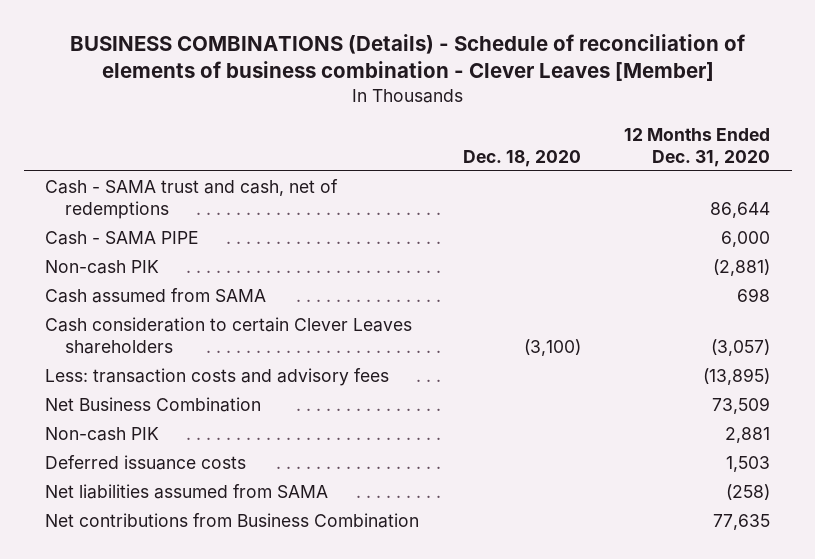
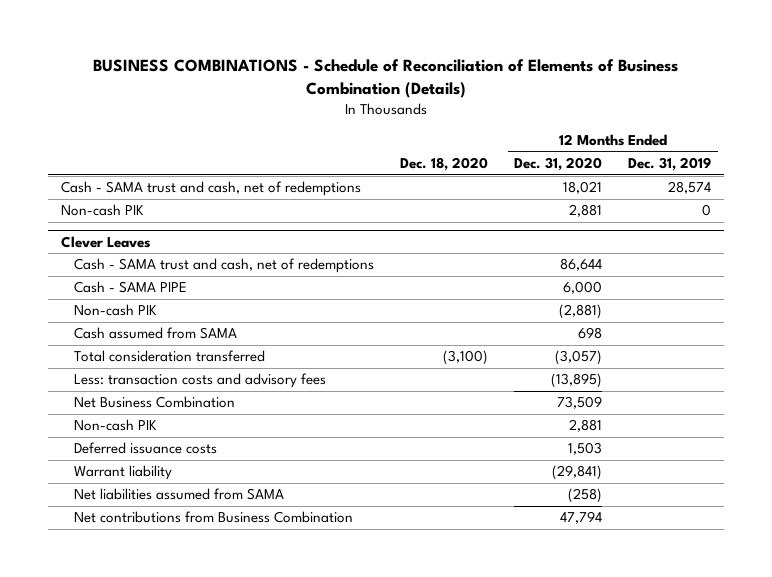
- BUSINESS COMBINATIONS (Details) - Schedule of reconciliation of elements of business combination - Clever Leaves [Member]
+ BUSINESS COMBINATIONS - Schedule of Reconciliation of Elements of Business Combination (Details)
- | Dec. 18, 2020 | 12 Months Ended Dec. 31, 2020
+ | Dec. 18, 2020 | 12 Months Ended Dec. 31, 2020 | 12 Months Ended Dec. 31, 2019
+ Cash - SAMA trust and cash, net of redemptions | | 18,021 | 28,574
+ Non-cash PIK | | 2,881 | 0
+ Clever Leaves
- Cash consideration to certain Clever Leaves shareholders | (3,100) | (3,057)
+ Total consideration transferred | (3,100) | (3,057) |
+ Warrant liability | | (29,841) |
- Net contributions from Business Combination | | 77,635
+ Net contributions from Business Combination | | 47,794 |

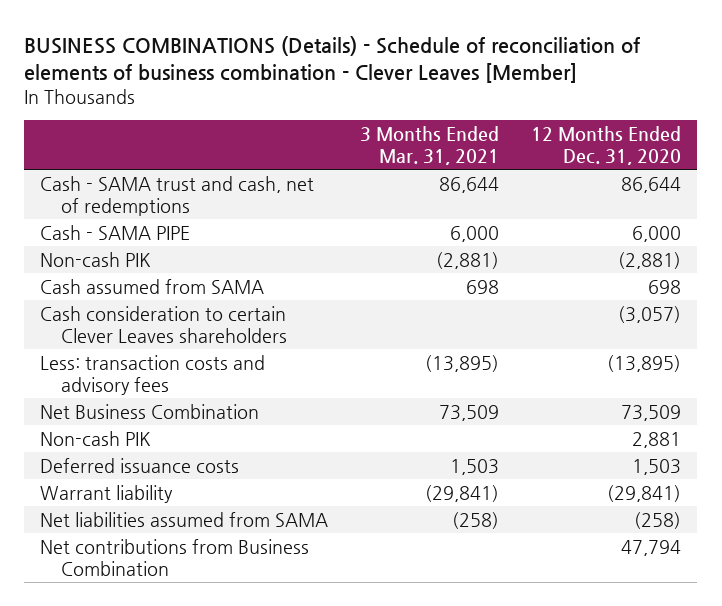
- BUSINESS COMBINATIONS - Schedule of Reconciliation of Elements of Business Combination (Details)
+ BUSINESS COMBINATIONS (Details) - Schedule of reconciliation of elements of business combination - Clever Leaves [Member]
- | Dec. 18, 2020 | 12 Months Ended Dec. 31, 2020 | 12 Months Ended Dec. 31, 2019
+ | 3 Months Ended Mar. 31, 2021 | 12 Months Ended Dec. 31, 2020
- Cash - SAMA trust and cash, net of redemptions | | 18,021 | 28,574
- Non-cash PIK | | 2,881 | 0
- Clever Leaves
- Total consideration transferred | (3,100) | (3,057) |
+ Cash consideration to certain Clever Leaves shareholders | | (3,057)

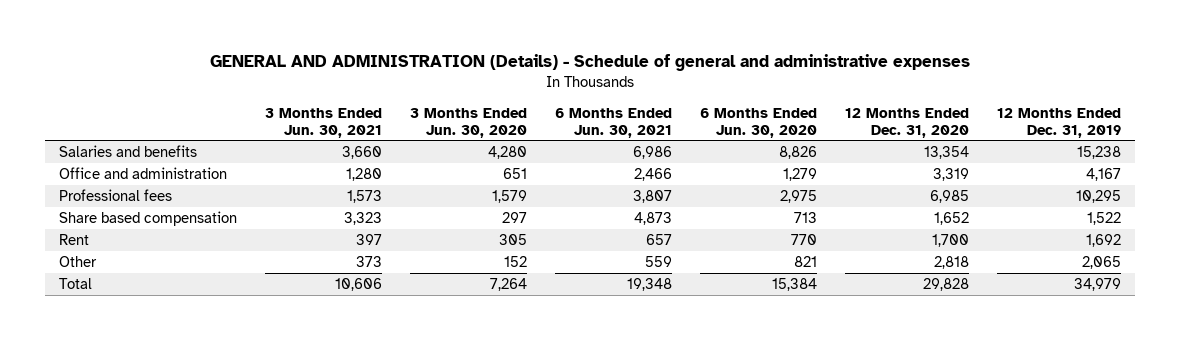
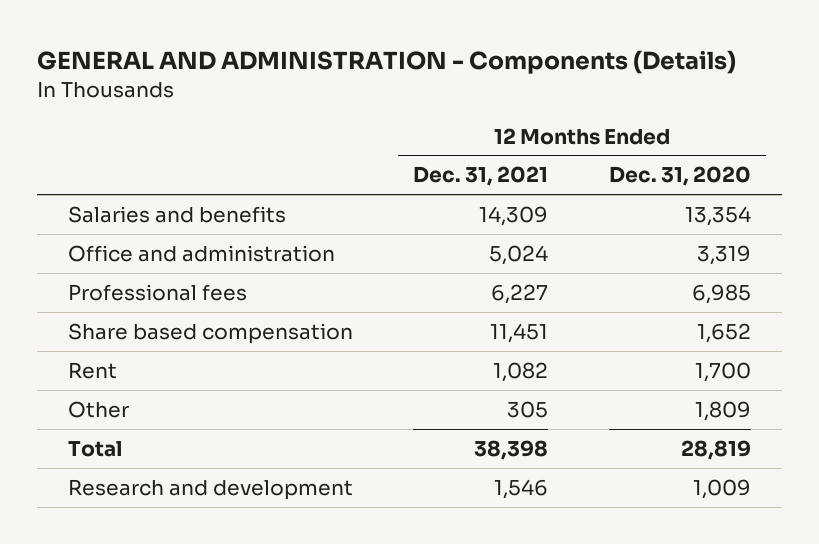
- GENERAL AND ADMINISTRATION (Details) - Schedule of general and administrative expenses
+ GENERAL AND ADMINISTRATION - Components (Details)
- | 3 Months Ended Jun. 30, 2021 | 3 Months Ended Jun. 30, 2020 | 6 Months Ended Jun. 30, 2021 | 6 Months Ended Jun. 30, 2020 | 12 Months Ended Dec. 31, 2020 | 12 Months Ended Dec. 31, 2019
+ | 12 Months Ended Dec. 31, 2021 | 12 Months Ended Dec. 31, 2020
- Other | 373 | 152 | 559 | 821 | 2,818 | 2,065
- Total | 10,606 | 7,264 | 19,348 | 15,384 | 29,828 | 34,979
+ Other | 305 | 1,809
+ Total | 38,398 | 28,819
+ Research and development | 1,546 | 1,009

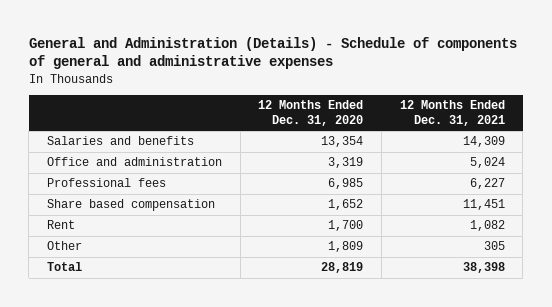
- GENERAL AND ADMINISTRATION - Components (Details)
+ General and Administration (Details) - Schedule of components of general and administrative expenses
- | 12 Months Ended Dec. 31, 2021 | 12 Months Ended Dec. 31, 2020
+ | 12 Months Ended Dec. 31, 2020 | 12 Months Ended Dec. 31, 2021
- Research and development | 1,546 | 1,009

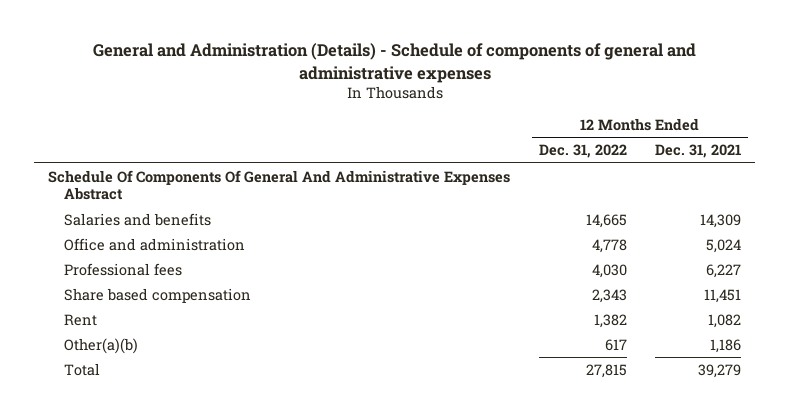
- | 12 Months Ended Dec. 31, 2020 | 12 Months Ended Dec. 31, 2021
+ | 12 Months Ended Dec. 31, 2022 | 12 Months Ended Dec. 31, 2021
+ Schedule Of Components Of General And Administrative Expenses Abstract
- Other | 1,809 | 305
- Total | 28,819 | 38,398
+ Other(a)(b) | 617 | 1,186
+ Total | 27,815 | 39,279

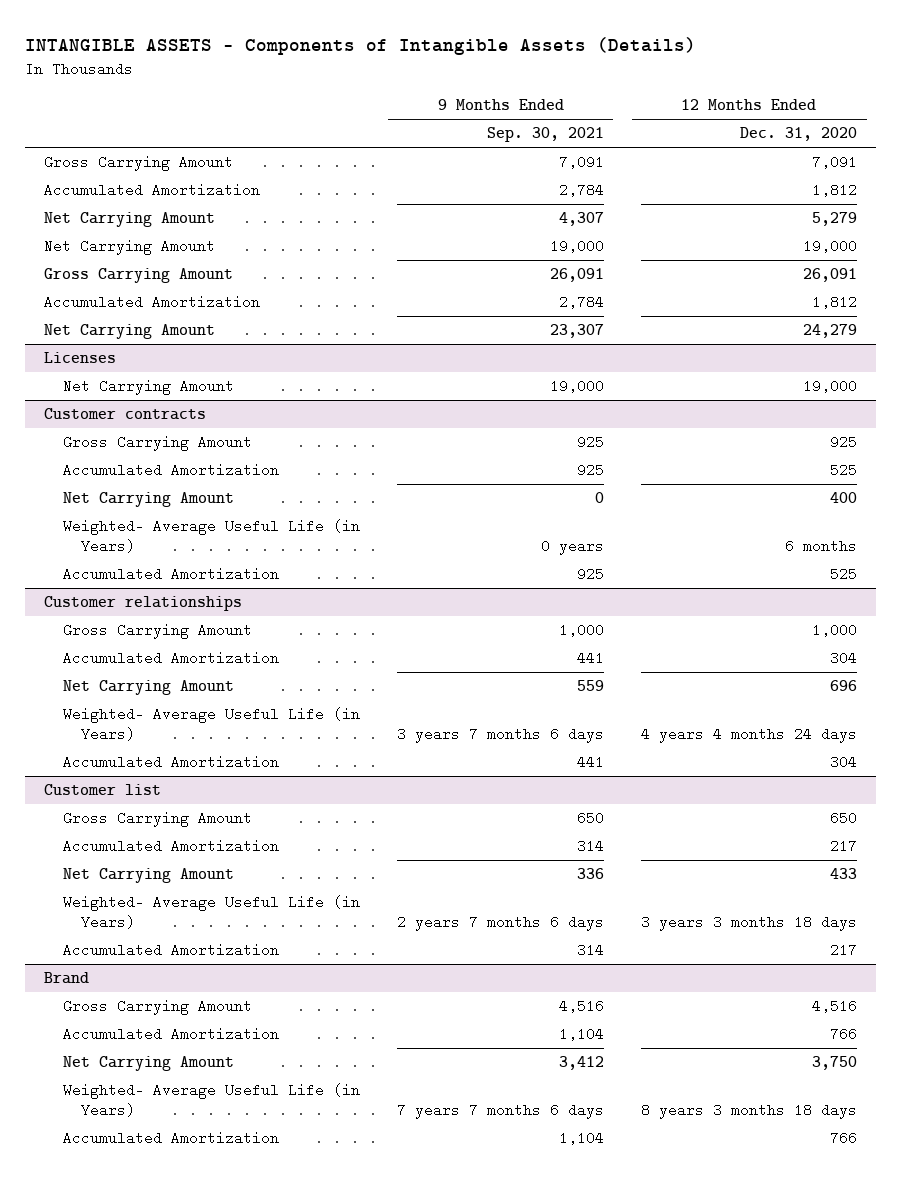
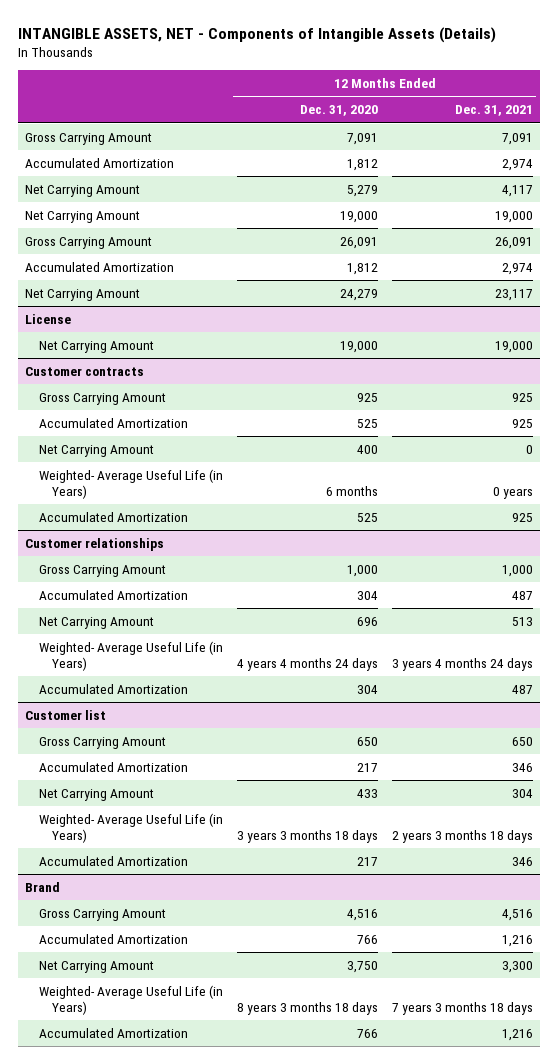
- INTANGIBLE ASSETS - Components of Intangible Assets (Details)
+ INTANGIBLE ASSETS, NET - Components of Intangible Assets (Details)
- | 9 Months Ended Sep. 30, 2021 | 12 Months Ended Dec. 31, 2020
+ | 12 Months Ended Dec. 31, 2020 | 12 Months Ended Dec. 31, 2021
- Licenses
+ License

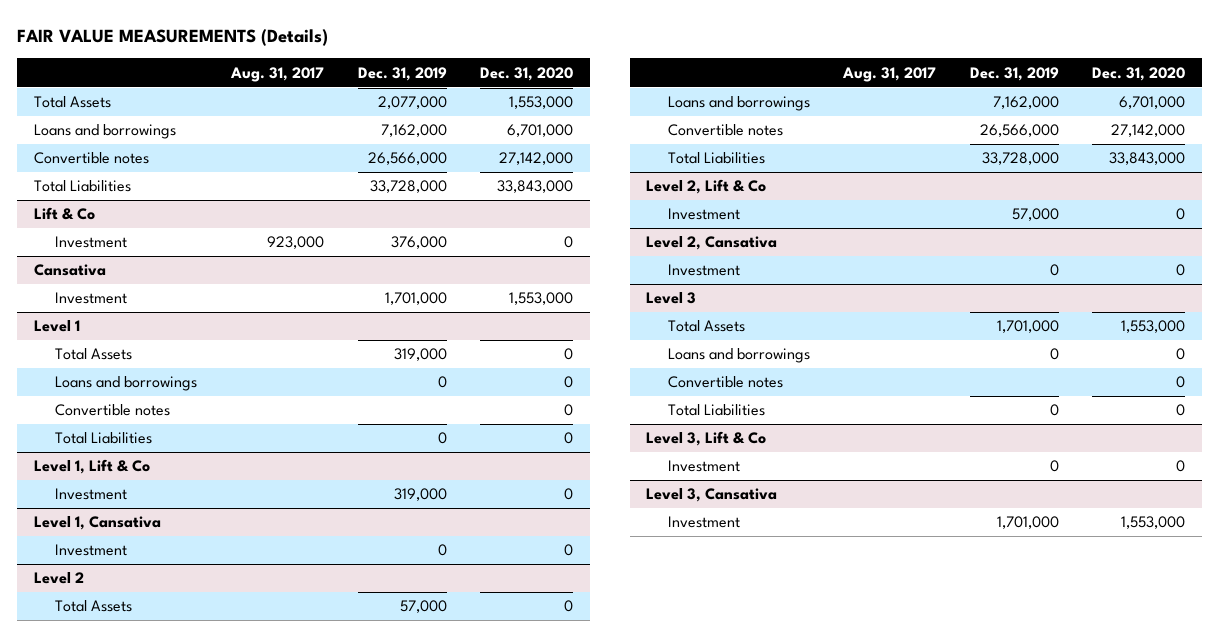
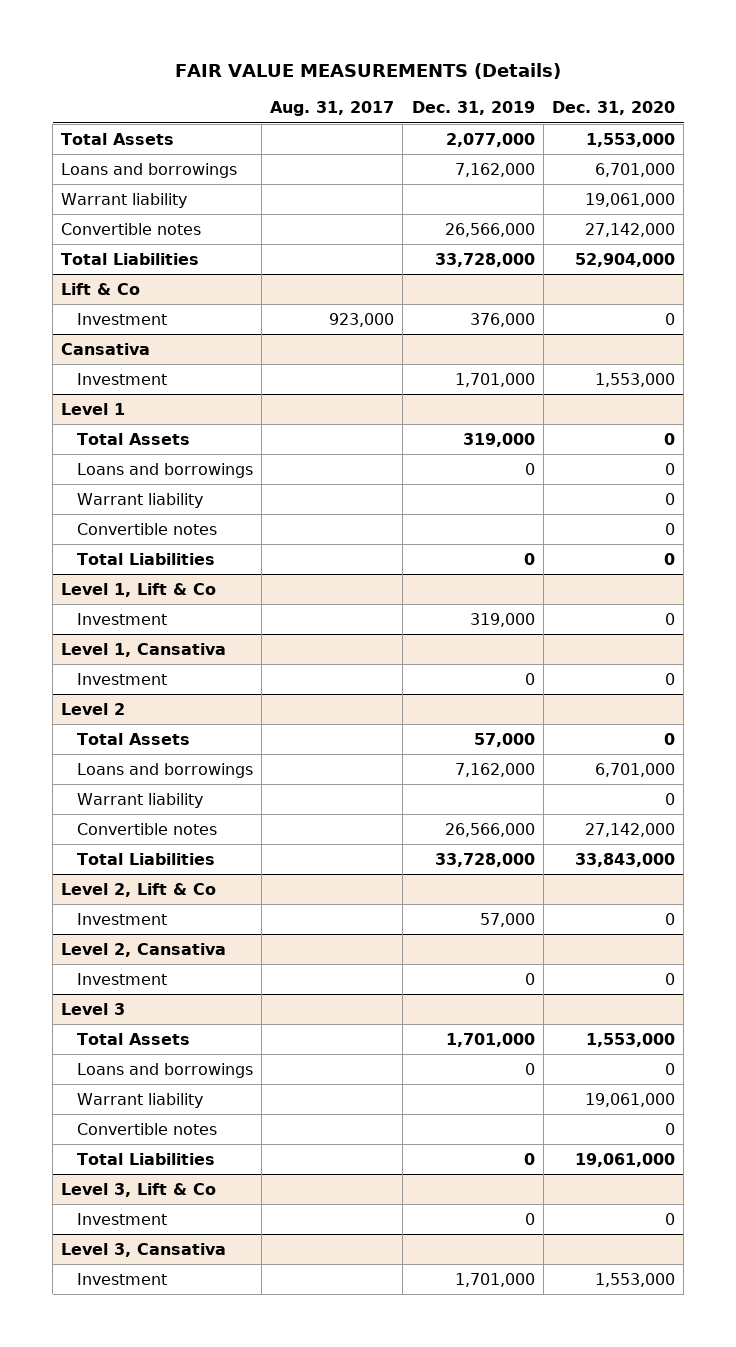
+ Warrant liability | | | 19,061,000
- Total Liabilities | | 33,728,000 | 33,843,000
+ Total Liabilities | | 33,728,000 | 52,904,000
@ Level 1
+ Warrant liability | | | 0
@ Level 2
+ Warrant liability | | | 0
@ Level 3
+ Warrant liability | | | 19,061,000
- Total Liabilities | | 0 | 0
+ Total Liabilities | | 0 | 19,061,000

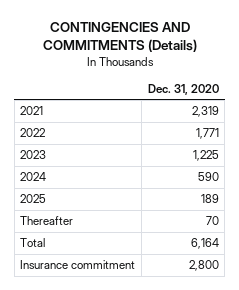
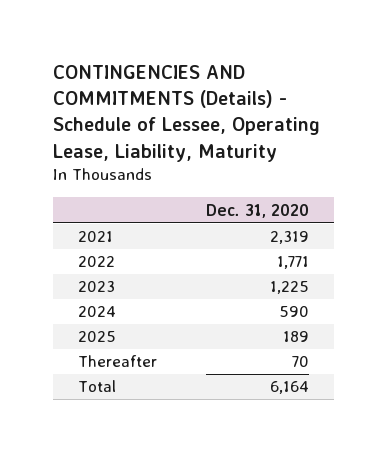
- CONTINGENCIES AND COMMITMENTS (Details)
+ CONTINGENCIES AND COMMITMENTS (Details) - Schedule of Lessee, Operating Lease, Liability, Maturity
- Insurance commitment | 2,800

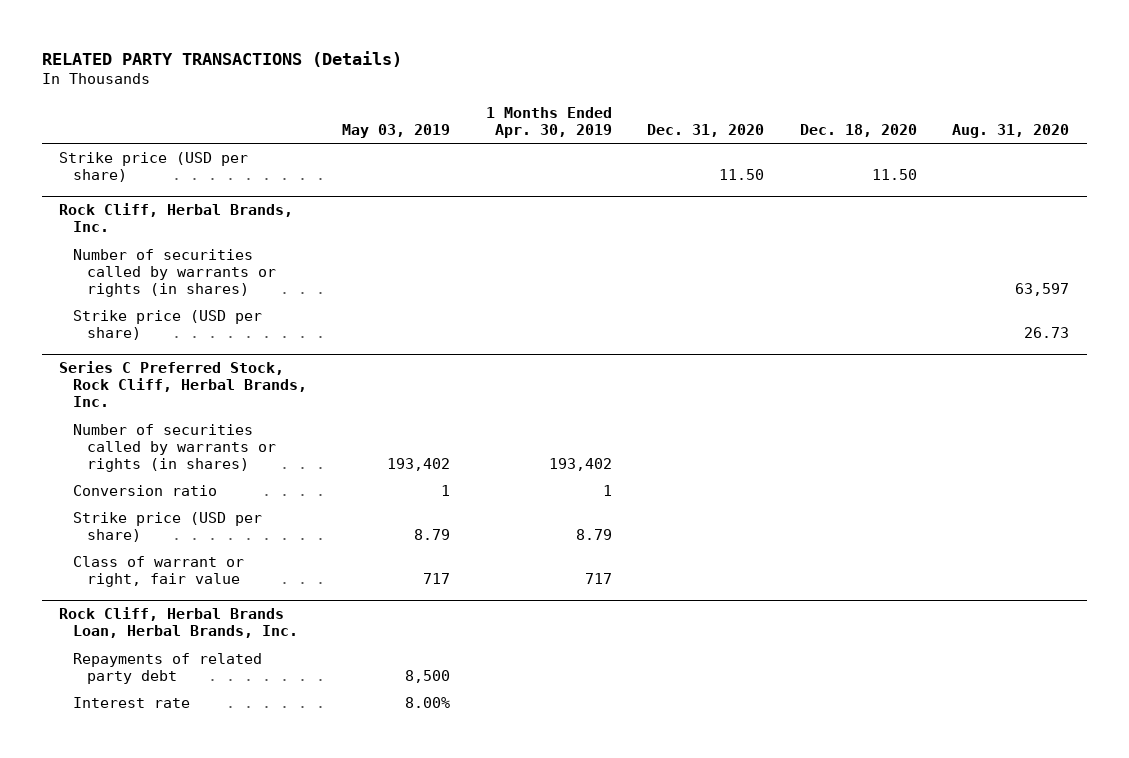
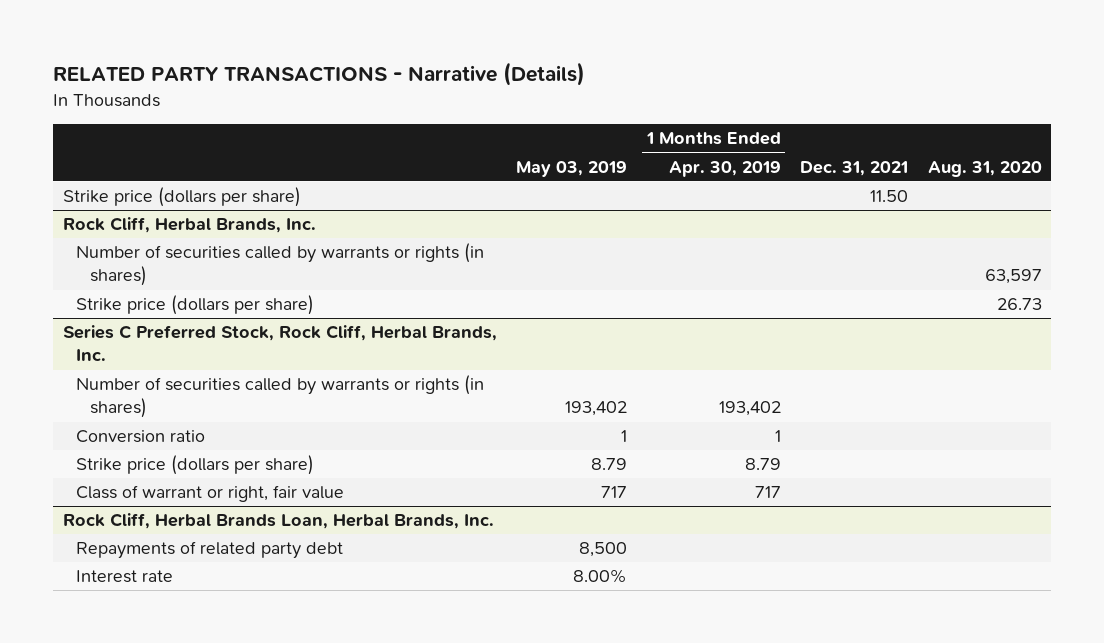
- RELATED PARTY TRANSACTIONS (Details)
+ RELATED PARTY TRANSACTIONS - Narrative (Details)
- | May 03, 2019 | 1 Months Ended Apr. 30, 2019 | Dec. 31, 2020 | Dec. 18, 2020 | Aug. 31, 2020
+ | May 03, 2019 | 1 Months Ended Apr. 30, 2019 | Dec. 31, 2021 | Aug. 31, 2020
- Strike price (USD per share) | | | 11.50 | 11.50 |
+ Strike price (dollars per share) | | | 11.50 |
@ Rock Cliff, Herbal Brands, Inc.
- Strike price (USD per share) | | | | | 26.73
+ Strike price (dollars per share) | | | | 26.73
@ Series C Preferred Stock, Rock Cliff, Herbal Brands, Inc.
- Strike price (USD per share) | 8.79 | 8.79 | | |
+ Strike price (dollars per share) | 8.79 | 8.79 | |

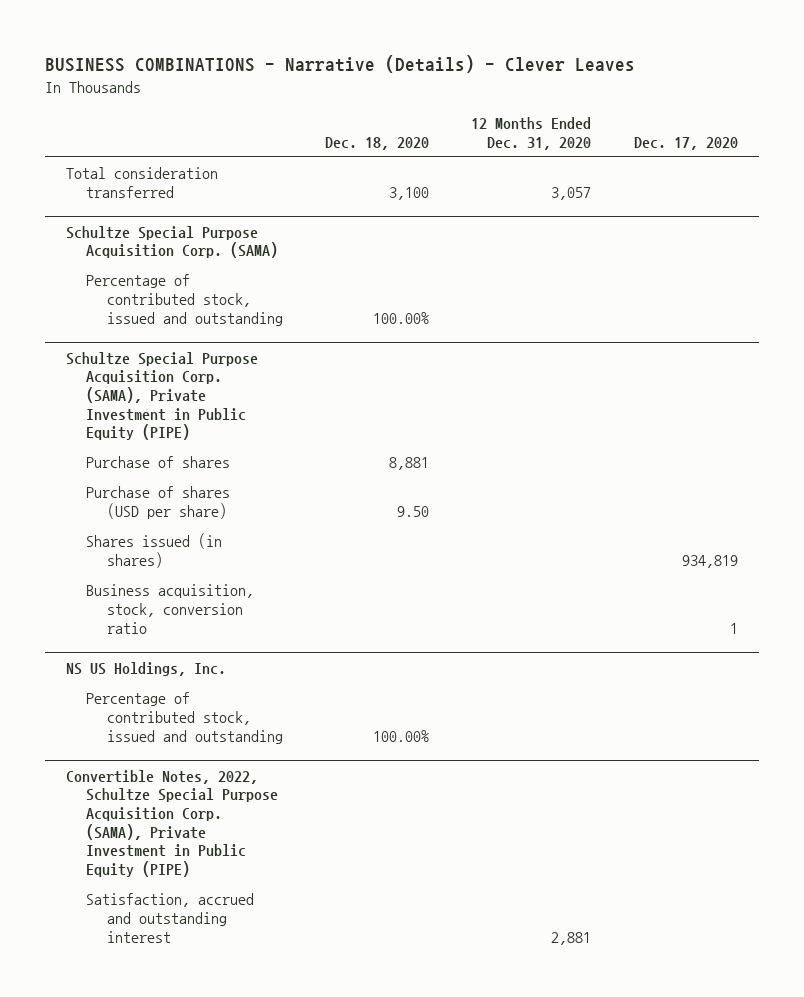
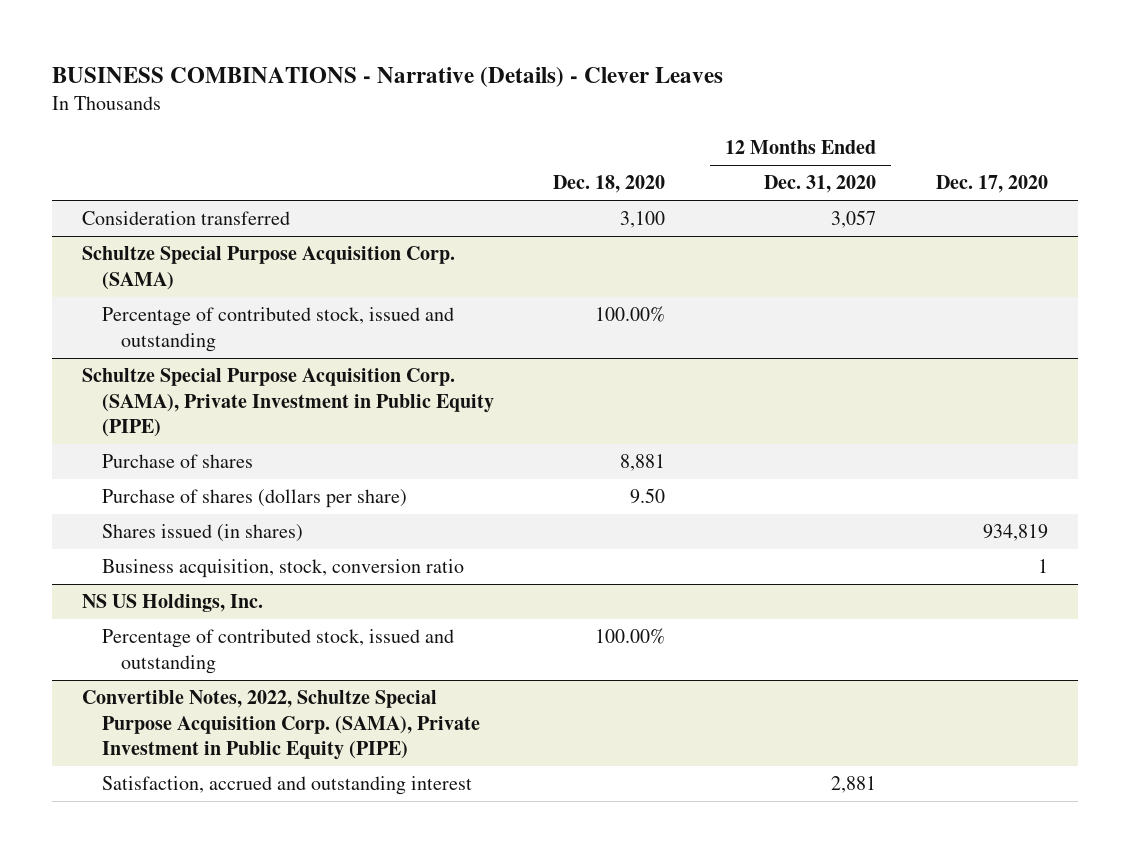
- Total consideration transferred | 3,100 | 3,057 |
+ Consideration transferred | 3,100 | 3,057 |
@ Schultze Special Purpose Acquisition Corp. (SAMA), Private Investment in Public Equity (PIPE)
- Purchase of shares (USD per share) | 9.50 | |
+ Purchase of shares (dollars per share) | 9.50 | |

